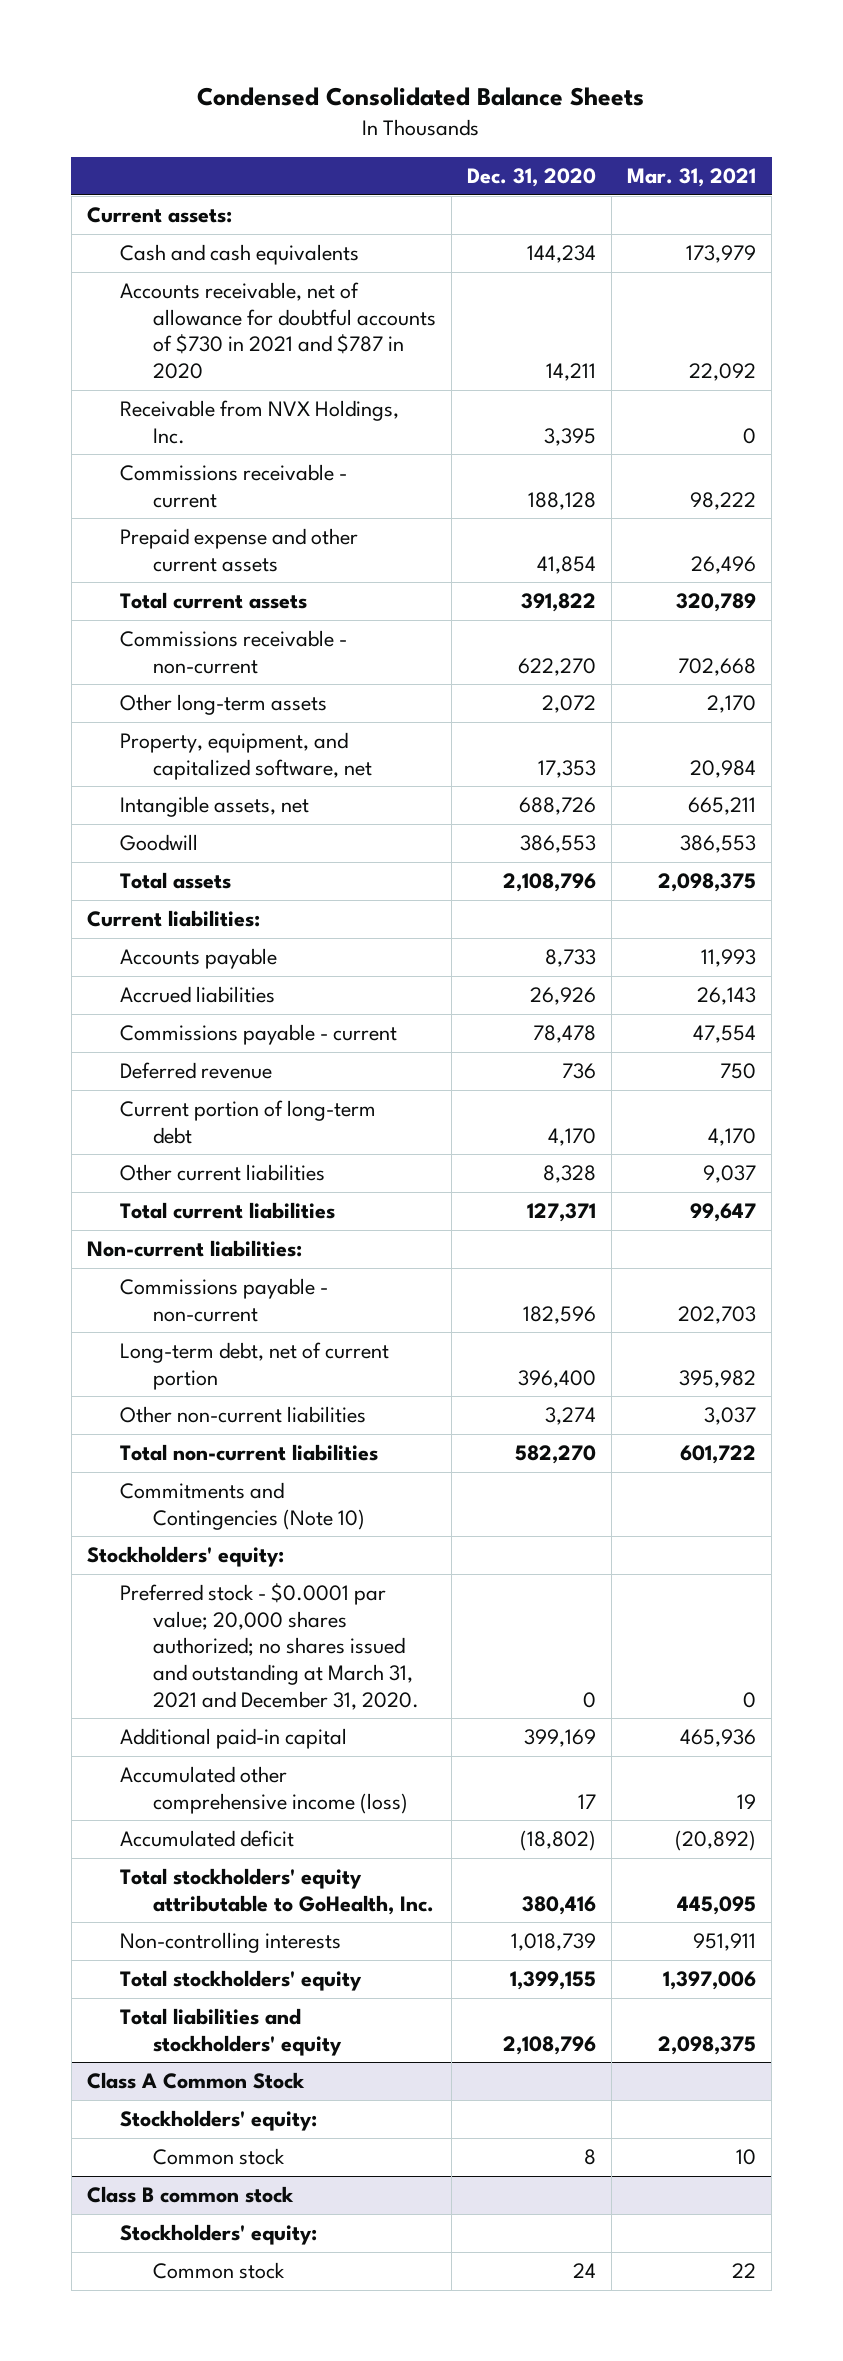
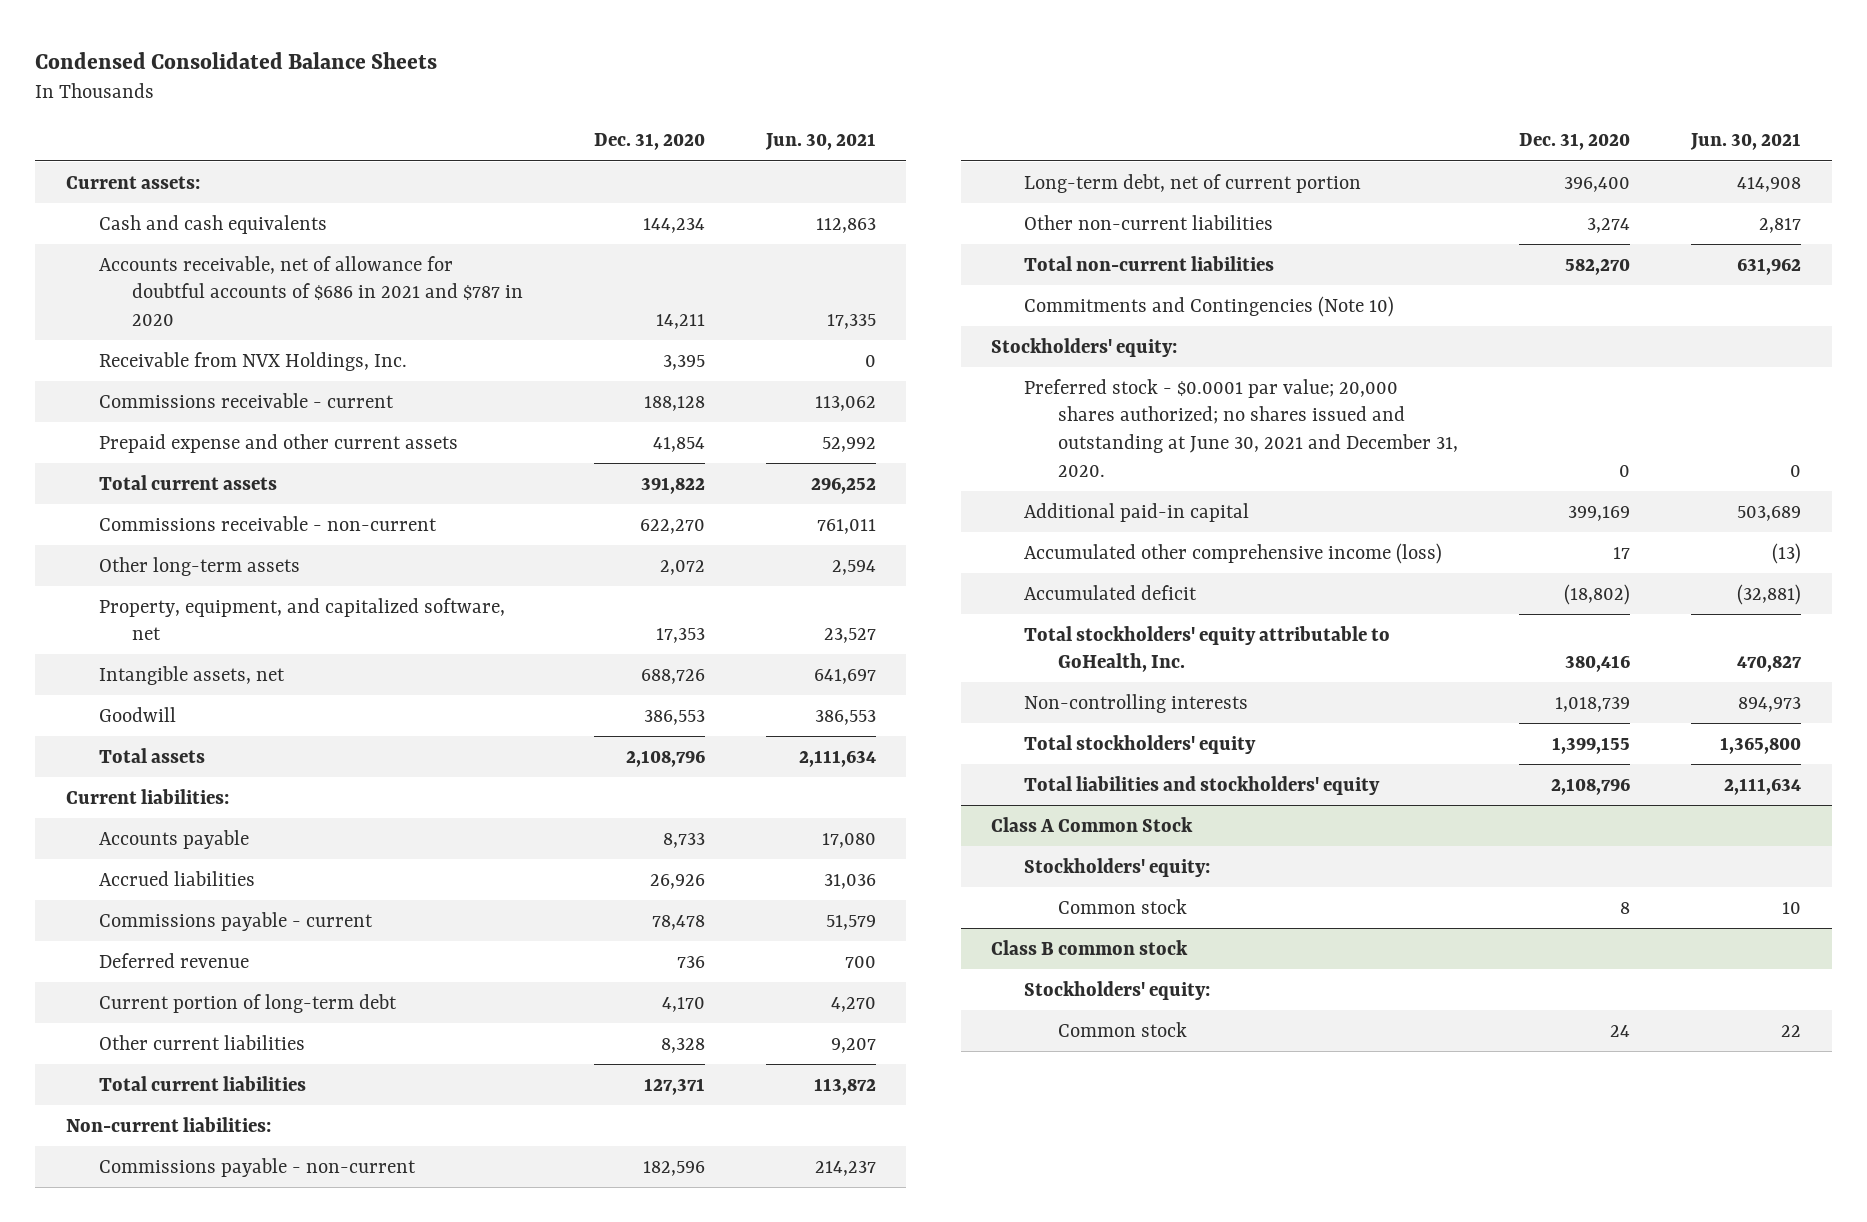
- | Dec. 31, 2020 | Mar. 31, 2021
+ | Dec. 31, 2020 | Jun. 30, 2021
- Accounts receivable, net of allowance for doubtful accounts of $730 in 2021 and $787 in 2020 | 14,211 | 22,092
+ Accounts receivable, net of allowance for doubtful accounts of $686 in 2021 and $787 in 2020 | 14,211 | 17,335
- Preferred stock - $0.0001 par value; 20,000 shares authorized; no shares issued and outstanding at March 31, 2021 and December 31, 2020. | 0 | 0
+ Preferred stock - $0.0001 par value; 20,000 shares authorized; no shares issued and outstanding at June 30, 2021 and December 31, 2020. | 0 | 0

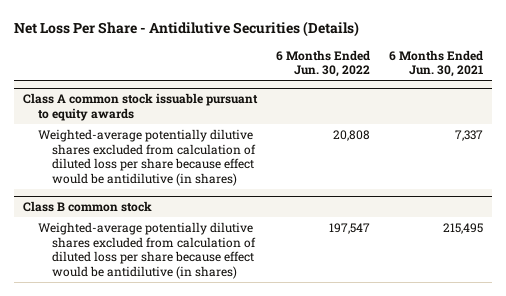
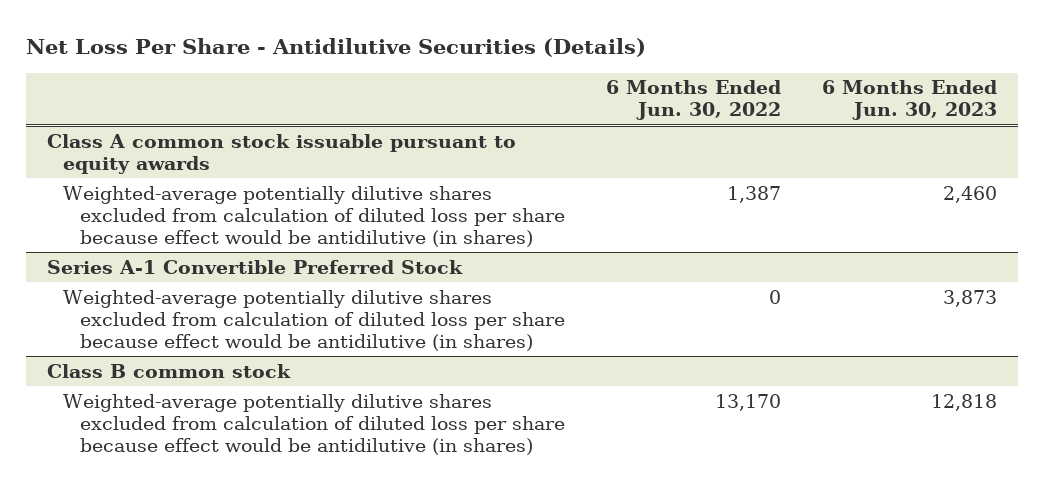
- | 6 Months Ended Jun. 30, 2022 | 6 Months Ended Jun. 30, 2021
+ | 6 Months Ended Jun. 30, 2022 | 6 Months Ended Jun. 30, 2023
@ Class A common stock issuable pursuant to equity awards
- Weighted-average potentially dilutive shares excluded from calculation of diluted loss per share because effect would be antidilutive (in shares) | 20,808 | 7,337
+ Weighted-average potentially dilutive shares excluded from calculation of diluted loss per share because effect would be antidilutive (in shares) | 1,387 | 2,460
+ Series A-1 Convertible Preferred Stock
+ Weighted-average potentially dilutive shares excluded from calculation of diluted loss per share because effect would be antidilutive (in shares) | 0 | 3,873
@ Class B common stock
- Weighted-average potentially dilutive shares excluded from calculation of diluted loss per share because effect would be antidilutive (in shares) | 197,547 | 215,495
+ Weighted-average potentially dilutive shares excluded from calculation of diluted loss per share because effect would be antidilutive (in shares) | 13,170 | 12,818

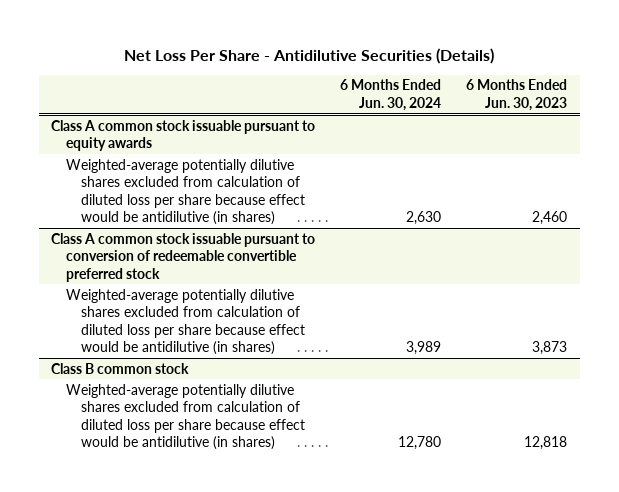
- | 6 Months Ended Jun. 30, 2022 | 6 Months Ended Jun. 30, 2023
+ | 6 Months Ended Jun. 30, 2024 | 6 Months Ended Jun. 30, 2023
- Series A-1 Convertible Preferred Stock
+ Class A common stock issuable pursuant to conversion of redeemable convertible preferred stock

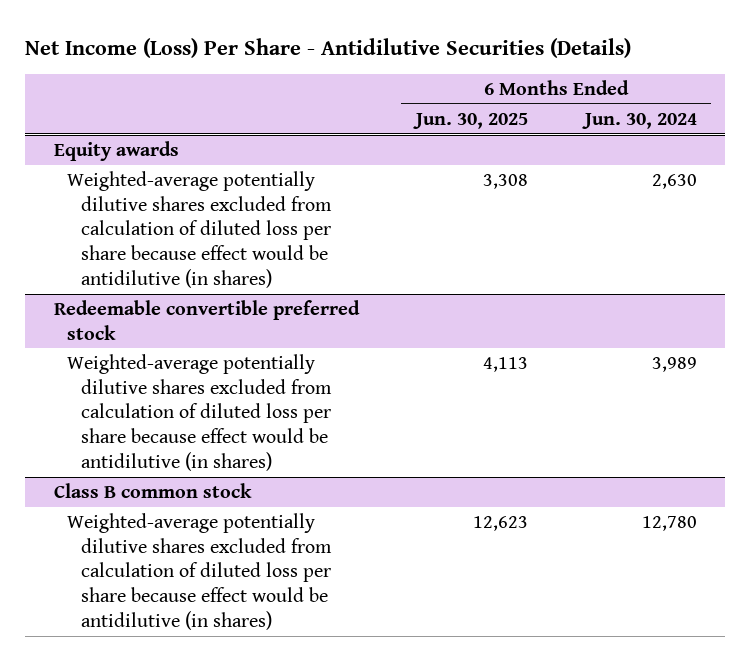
- Net Loss Per Share - Antidilutive Securities (Details)
+ Net Income (Loss) Per Share - Antidilutive Securities (Details)
- | 6 Months Ended Jun. 30, 2024 | 6 Months Ended Jun. 30, 2023
+ | 6 Months Ended Jun. 30, 2025 | 6 Months Ended Jun. 30, 2024
- Class A common stock issuable pursuant to equity awards
+ Equity awards
- Class A common stock issuable pursuant to conversion of redeemable convertible preferred stock
+ Redeemable convertible preferred stock

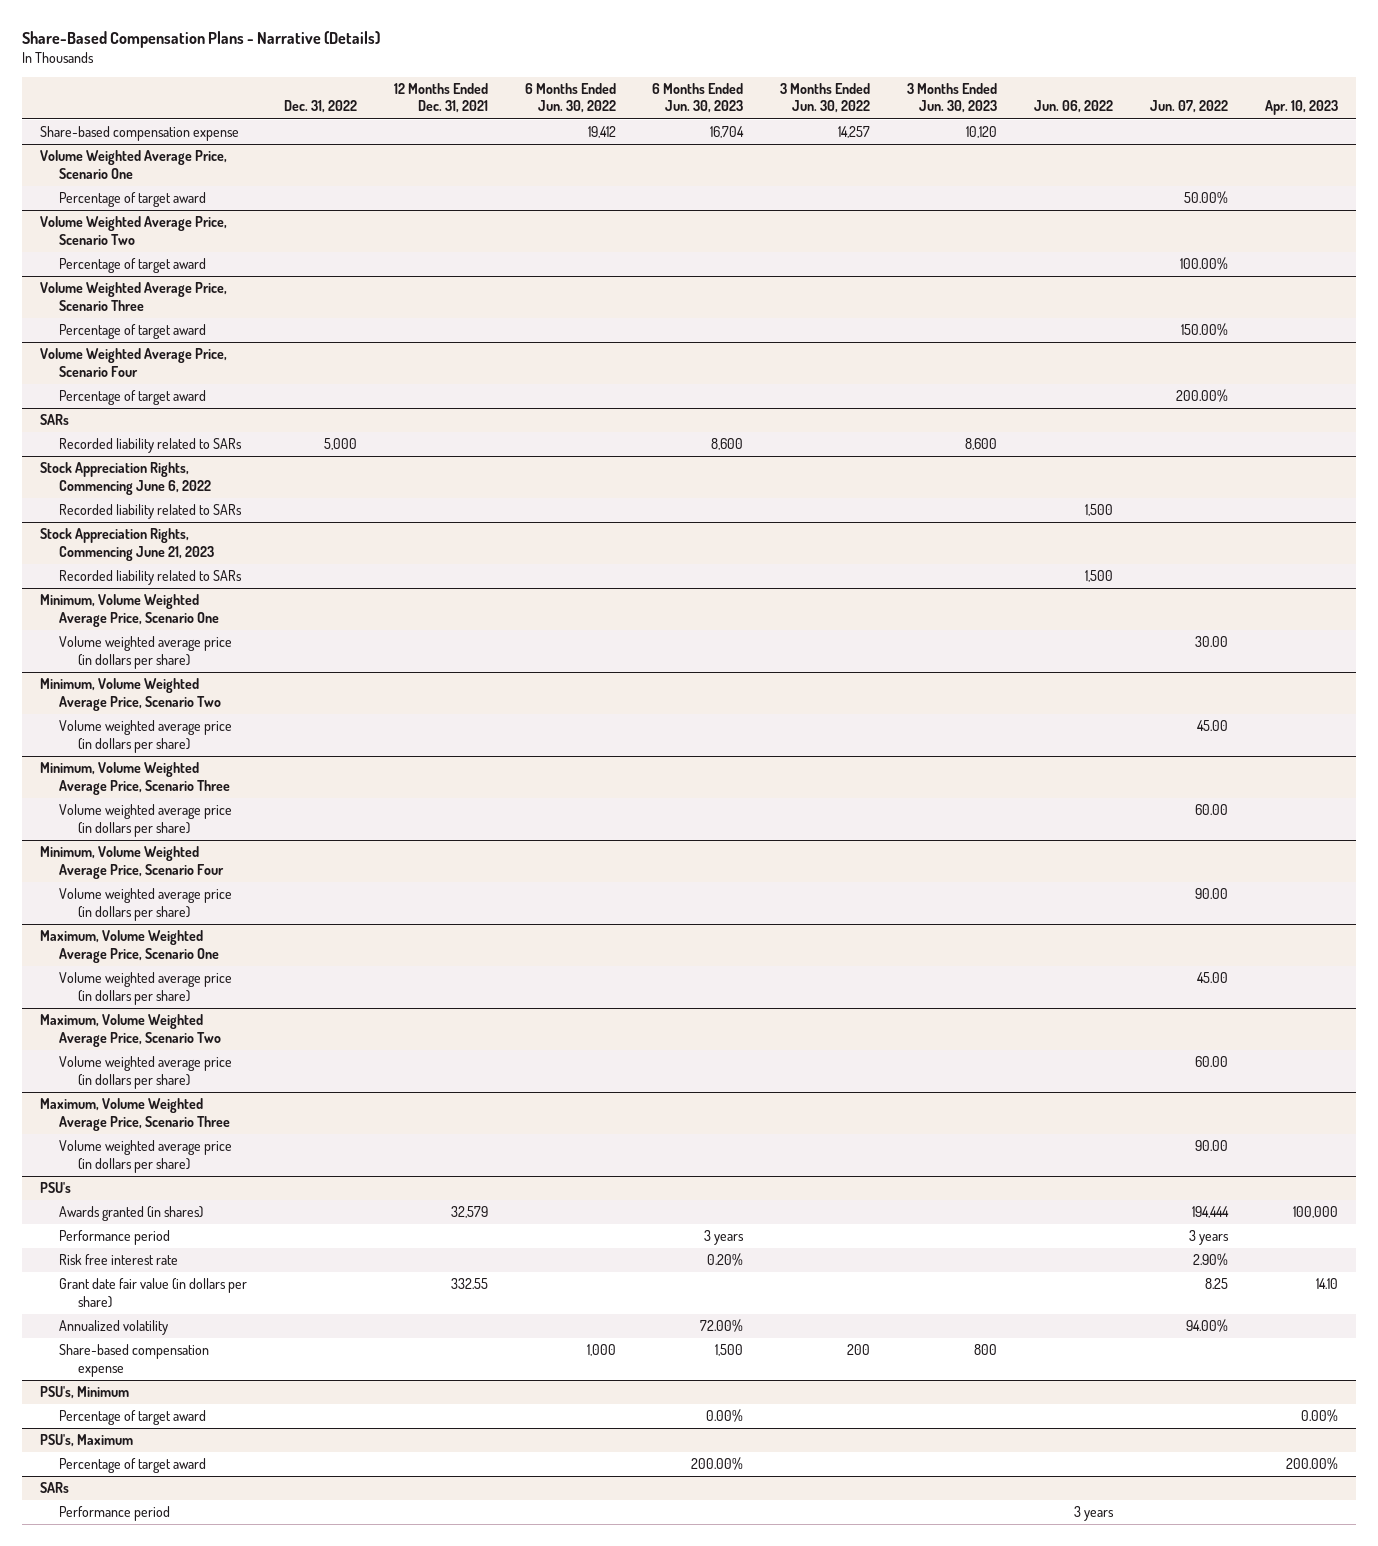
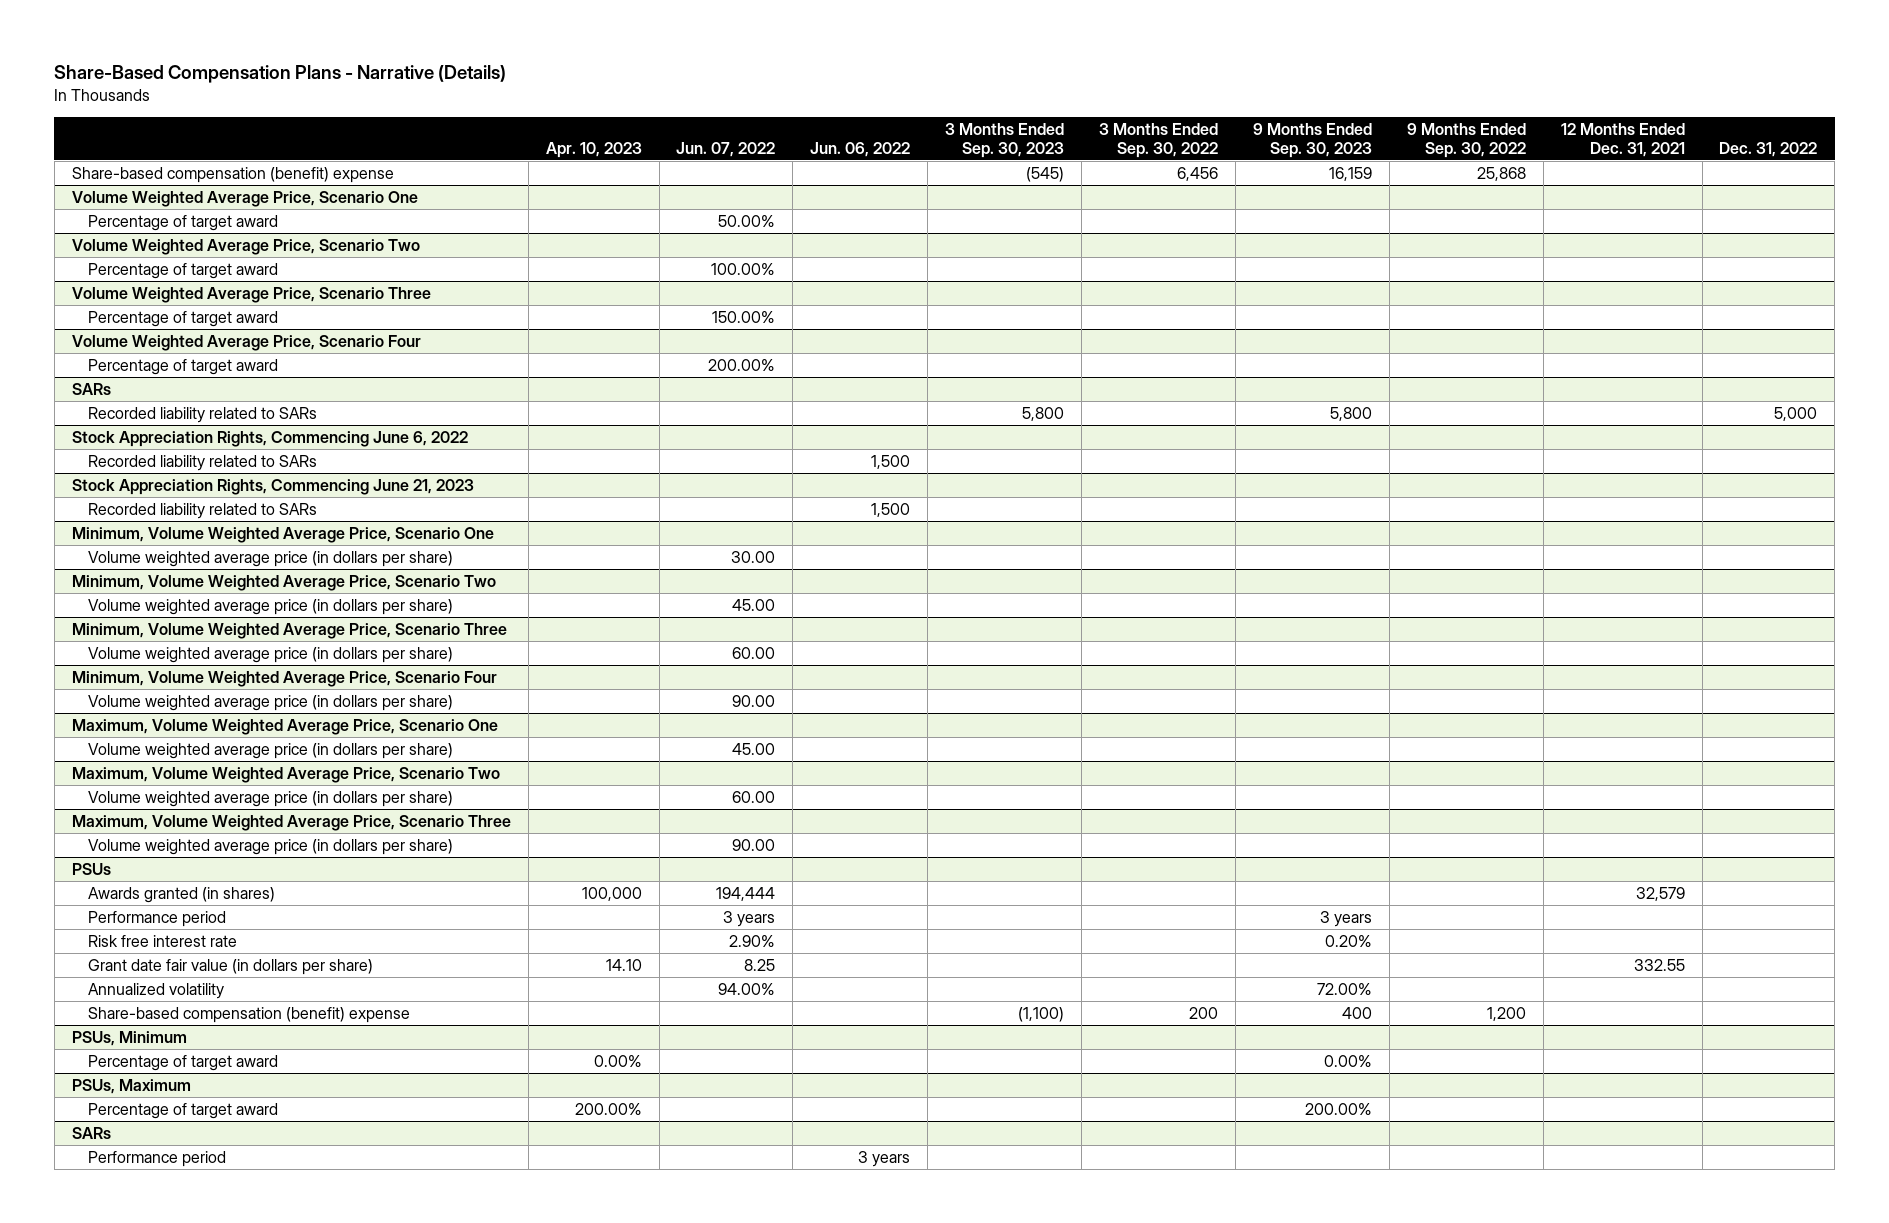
- | Dec. 31, 2022 | 12 Months Ended Dec. 31, 2021 | 6 Months Ended Jun. 30, 2022 | 6 Months Ended Jun. 30, 2023 | 3 Months Ended Jun. 30, 2022 | 3 Months Ended Jun. 30, 2023 | Jun. 06, 2022 | Jun. 07, 2022 | Apr. 10, 2023
+ | Apr. 10, 2023 | Jun. 07, 2022 | Jun. 06, 2022 | 3 Months Ended Sep. 30, 2023 | 3 Months Ended Sep. 30, 2022 | 9 Months Ended Sep. 30, 2023 | 9 Months Ended Sep. 30, 2022 | 12 Months Ended Dec. 31, 2021 | Dec. 31, 2022
- Share-based compensation expense | | | 19,412 | 16,704 | 14,257 | 10,120 | | |
+ Share-based compensation (benefit) expense | | | | (545) | 6,456 | 16,159 | 25,868 | |
- PSU's
+ PSUs
- Share-based compensation expense | | | 1,000 | 1,500 | 200 | 800 | | |
- PSU's, Minimum
+ Share-based compensation (benefit) expense | | | | (1,100) | 200 | 400 | 1,200 | |
+ PSUs, Minimum
- PSU's, Maximum
+ PSUs, Maximum

